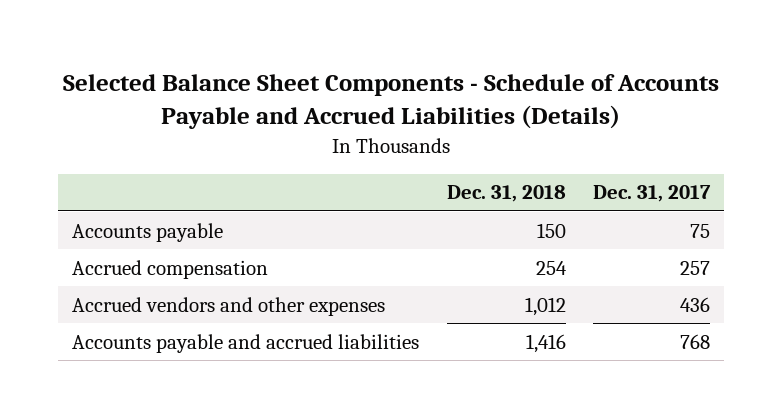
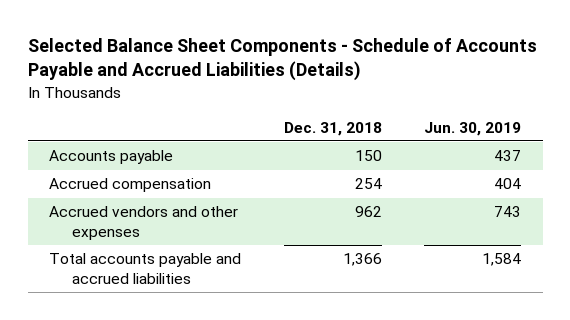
- | Dec. 31, 2018 | Dec. 31, 2017
+ | Dec. 31, 2018 | Jun. 30, 2019
- Accrued vendors and other expenses | 1,012 | 436
- Accounts payable and accrued liabilities | 1,416 | 768
+ Accrued vendors and other expenses | 962 | 743
+ Total accounts payable and accrued liabilities | 1,366 | 1,584

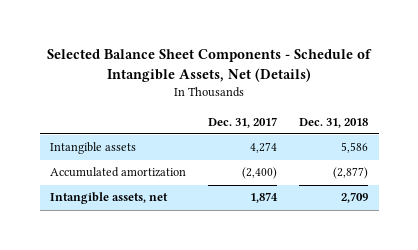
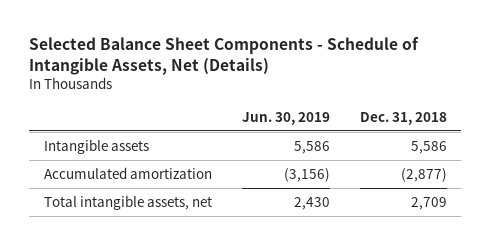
- | Dec. 31, 2017 | Dec. 31, 2018
+ | Jun. 30, 2019 | Dec. 31, 2018
- Intangible assets, net | 1,874 | 2,709
+ Total intangible assets, net | 2,430 | 2,709

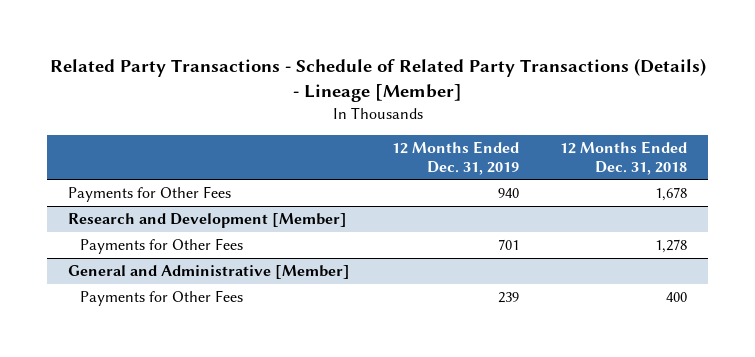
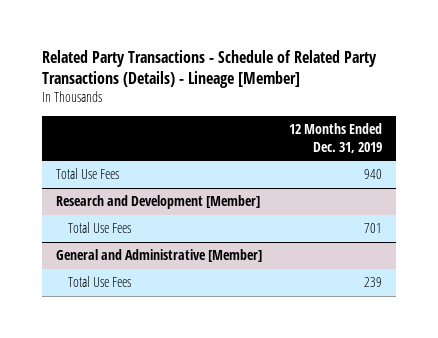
- | 12 Months Ended Dec. 31, 2019 | 12 Months Ended Dec. 31, 2018
+ | 12 Months Ended Dec. 31, 2019
- Payments for Other Fees | 940 | 1,678
+ Total Use Fees | 940
@ Research and Development [Member]
- Payments for Other Fees | 701 | 1,278
+ Total Use Fees | 701
@ General and Administrative [Member]
- Payments for Other Fees | 239 | 400
+ Total Use Fees | 239

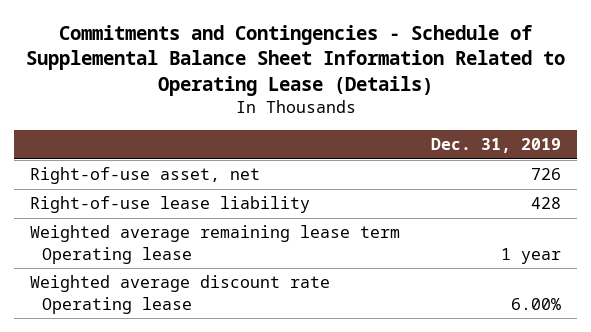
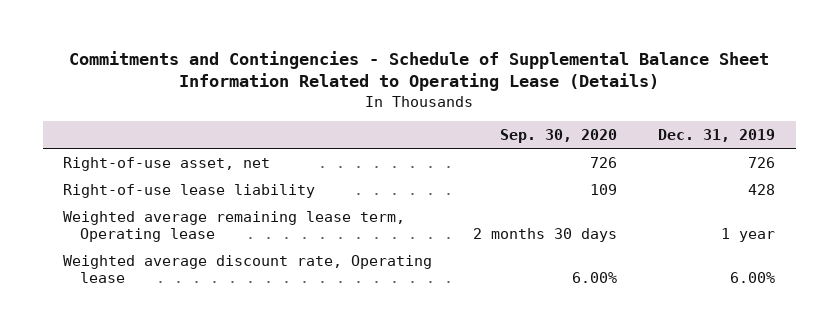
- | Dec. 31, 2019
+ | Sep. 30, 2020 | Dec. 31, 2019
- Weighted average remaining lease term Operating lease | 1 year
- Weighted average discount rate Operating lease | 6.00%
+ Weighted average remaining lease term, Operating lease | 2 months 30 days | 1 year
+ Weighted average discount rate, Operating lease | 6.00% | 6.00%

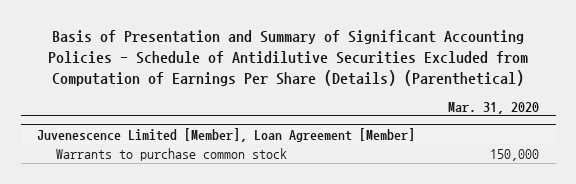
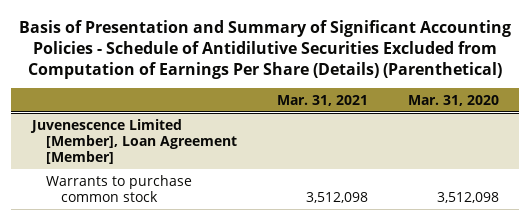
- | Mar. 31, 2020
+ | Mar. 31, 2021 | Mar. 31, 2020
@ Juvenescence Limited [Member], Loan Agreement [Member]
- Warrants to purchase common stock | 150,000
+ Warrants to purchase common stock | 3,512,098 | 3,512,098

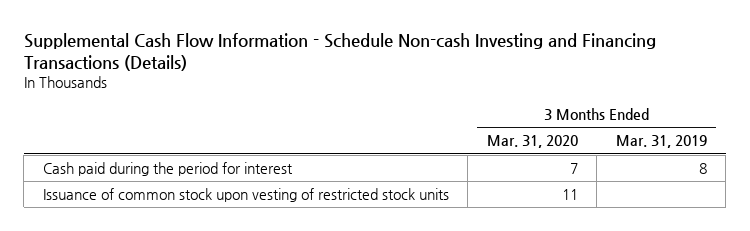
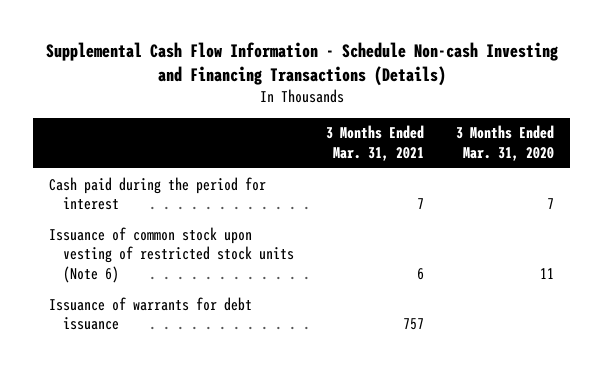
- | 3 Months Ended Mar. 31, 2020 | 3 Months Ended Mar. 31, 2019
+ | 3 Months Ended Mar. 31, 2021 | 3 Months Ended Mar. 31, 2020
- Issuance of common stock upon vesting of restricted stock units | 11 |
+ Issuance of common stock upon vesting of restricted stock units (Note 6) | 6 | 11
+ Issuance of warrants for debt issuance | 757 |

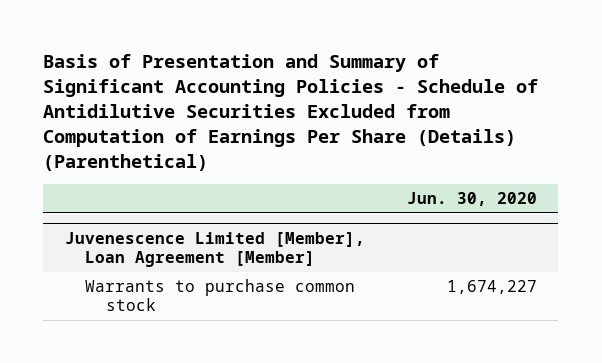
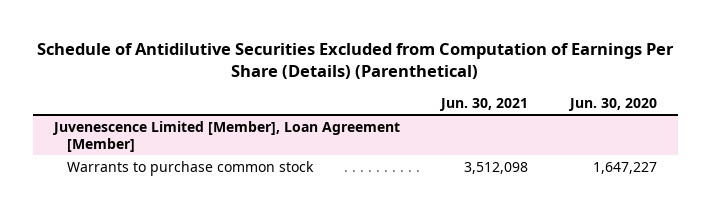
- Basis of Presentation and Summary of Significant Accounting Policies - Schedule of Antidilutive Securities Excluded from Computation of Earnings Per Share (Details) (Parenthetical)
+ Schedule of Antidilutive Securities Excluded from Computation of Earnings Per Share (Details) (Parenthetical)
- | Jun. 30, 2020
+ | Jun. 30, 2021 | Jun. 30, 2020
@ Juvenescence Limited [Member], Loan Agreement [Member]
- Warrants to purchase common stock | 1,674,227
+ Warrants to purchase common stock | 3,512,098 | 1,647,227

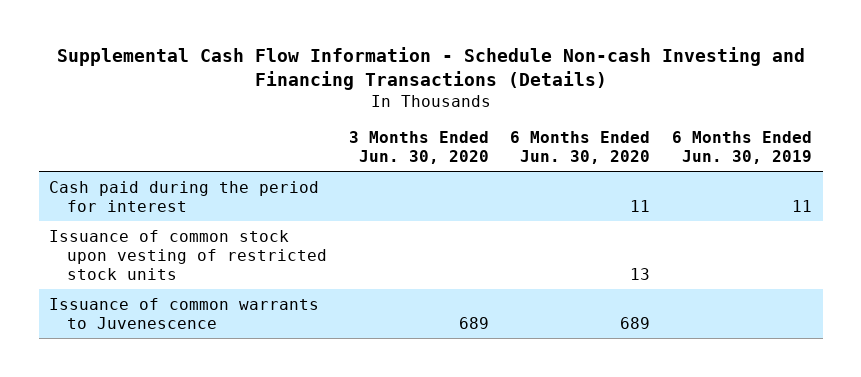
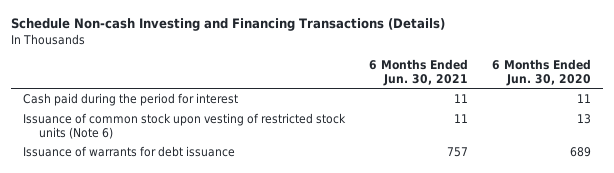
- Supplemental Cash Flow Information - Schedule Non-cash Investing and Financing Transactions (Details)
+ Schedule Non-cash Investing and Financing Transactions (Details)
- | 3 Months Ended Jun. 30, 2020 | 6 Months Ended Jun. 30, 2020 | 6 Months Ended Jun. 30, 2019
+ | 6 Months Ended Jun. 30, 2021 | 6 Months Ended Jun. 30, 2020
- Issuance of common stock upon vesting of restricted stock units | | 13 |
- Issuance of common warrants to Juvenescence | 689 | 689 |
+ Issuance of common stock upon vesting of restricted stock units (Note 6) | 11 | 13
+ Issuance of warrants for debt issuance | 757 | 689

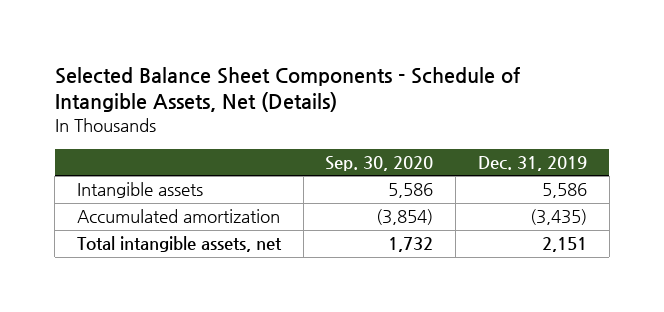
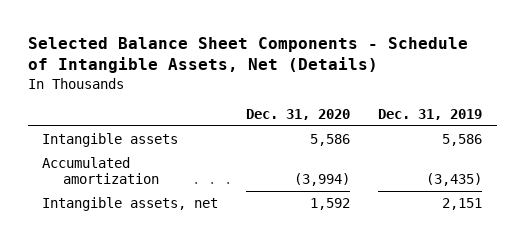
- | Sep. 30, 2020 | Dec. 31, 2019
+ | Dec. 31, 2020 | Dec. 31, 2019
- Total intangible assets, net | 1,732 | 2,151
+ Intangible assets, net | 1,592 | 2,151

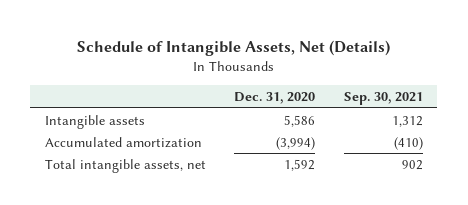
- Selected Balance Sheet Components - Schedule of Intangible Assets, Net (Details)
+ Schedule of Intangible Assets, Net (Details)
- | Dec. 31, 2020 | Dec. 31, 2019
+ | Dec. 31, 2020 | Sep. 30, 2021
- Intangible assets, net | 1,592 | 2,151
+ Total intangible assets, net | 1,592 | 902

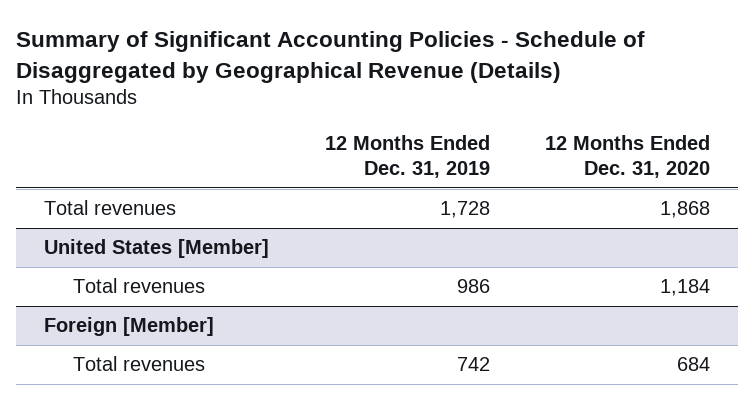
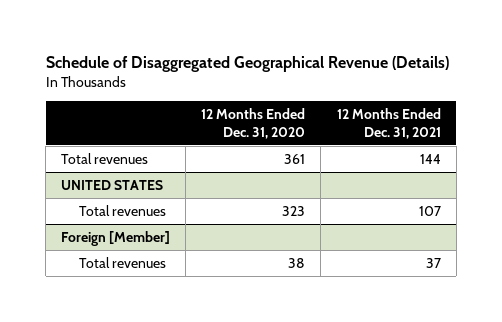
- Summary of Significant Accounting Policies - Schedule of Disaggregated by Geographical Revenue (Details)
+ Schedule of Disaggregated Geographical Revenue (Details)
- | 12 Months Ended Dec. 31, 2019 | 12 Months Ended Dec. 31, 2020
+ | 12 Months Ended Dec. 31, 2020 | 12 Months Ended Dec. 31, 2021
- Total revenues | 1,728 | 1,868
- United States [Member]
- Total revenues | 986 | 1,184
+ Total revenues | 361 | 144
+ UNITED STATES
+ Total revenues | 323 | 107
@ Foreign [Member]
- Total revenues | 742 | 684
+ Total revenues | 38 | 37

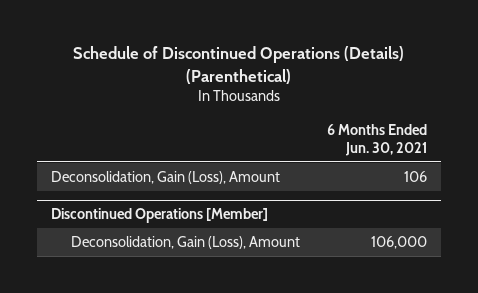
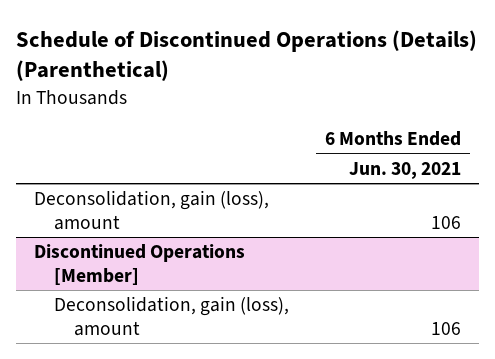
- Deconsolidation, Gain (Loss), Amount | 106
+ Deconsolidation, gain (loss), amount | 106
@ Discontinued Operations [Member]
- Deconsolidation, Gain (Loss), Amount | 106,000
+ Deconsolidation, gain (loss), amount | 106

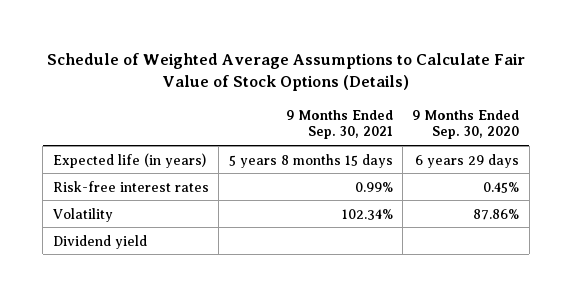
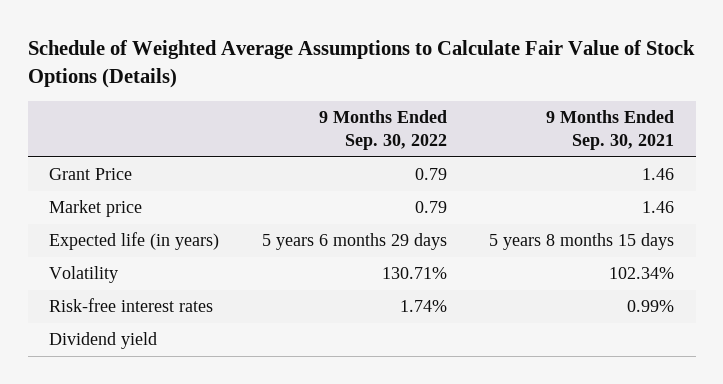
- | 9 Months Ended Sep. 30, 2021 | 9 Months Ended Sep. 30, 2020
+ | 9 Months Ended Sep. 30, 2022 | 9 Months Ended Sep. 30, 2021
+ Grant Price | 0.79 | 1.46
+ Market price | 0.79 | 1.46
moved down: Risk-free interest rates | 1.74% | 0.99%

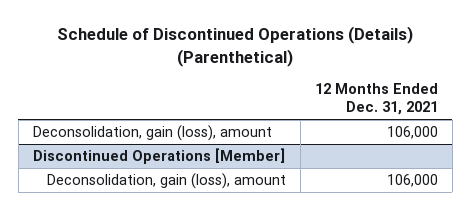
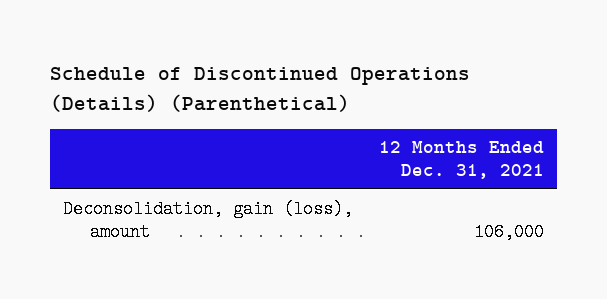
- Discontinued Operations [Member]
- Deconsolidation, gain (loss), amount | 106,000

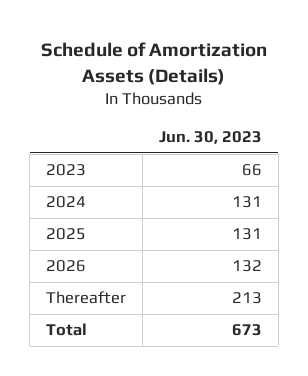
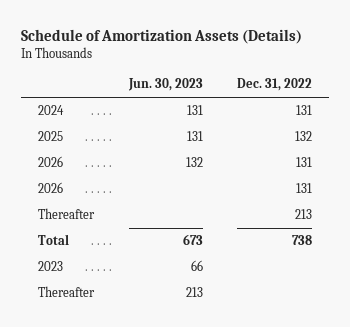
- | Jun. 30, 2023
+ | Jun. 30, 2023 | Dec. 31, 2022
+ 2026 | | 131
+ Thereafter | | 213
moved down: 2023 | 66 |
moved down: Thereafter | 213 |

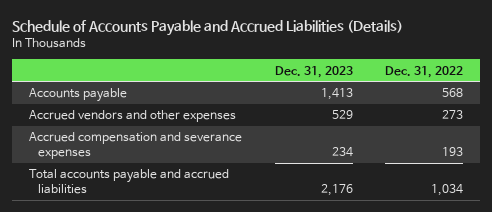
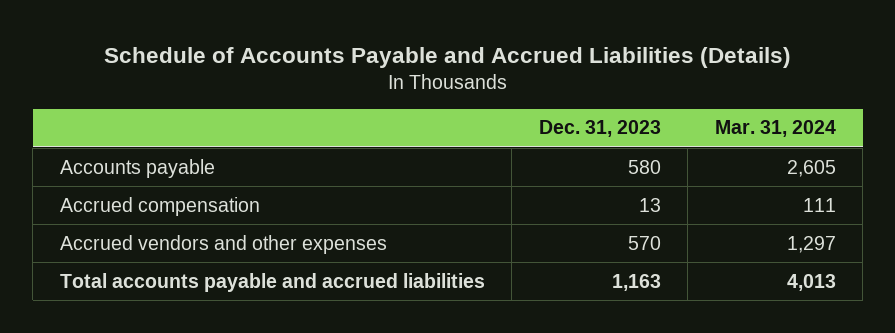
- | Dec. 31, 2023 | Dec. 31, 2022
+ | Dec. 31, 2023 | Mar. 31, 2024
- Accounts payable | 1,413 | 568
- Accrued vendors and other expenses | 529 | 273
- Accrued compensation and severance expenses | 234 | 193
- Total accounts payable and accrued liabilities | 2,176 | 1,034
+ Accounts payable | 580 | 2,605
+ Accrued compensation | 13 | 111
+ Accrued vendors and other expenses | 570 | 1,297
+ Total accounts payable and accrued liabilities | 1,163 | 4,013

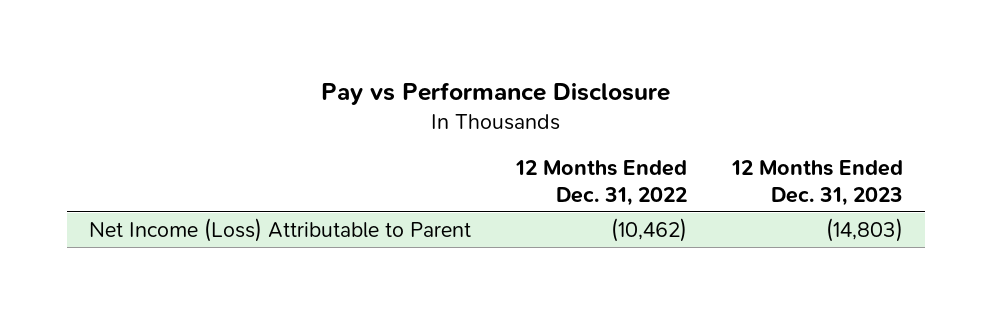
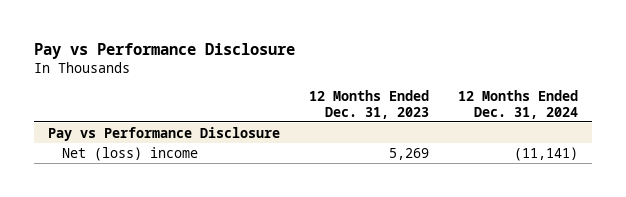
- | 12 Months Ended Dec. 31, 2022 | 12 Months Ended Dec. 31, 2023
+ | 12 Months Ended Dec. 31, 2023 | 12 Months Ended Dec. 31, 2024
- Net Income (Loss) Attributable to Parent | (10,462) | (14,803)
+ Pay vs Performance Disclosure
+ Net (loss) income | 5,269 | (11,141)

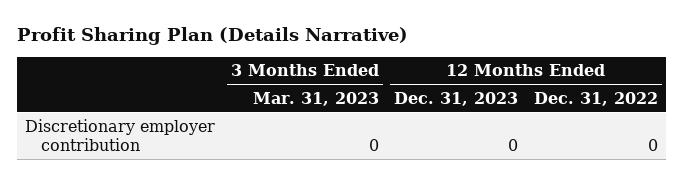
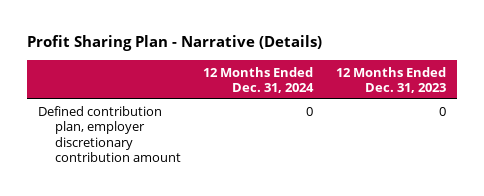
- Profit Sharing Plan (Details Narrative)
+ Profit Sharing Plan - Narrative (Details)
- | 3 Months Ended Mar. 31, 2023 | 12 Months Ended Dec. 31, 2023 | 12 Months Ended Dec. 31, 2022
+ | 12 Months Ended Dec. 31, 2024 | 12 Months Ended Dec. 31, 2023
- Discretionary employer contribution | 0 | 0 | 0
+ Defined contribution plan, employer discretionary contribution amount | 0 | 0

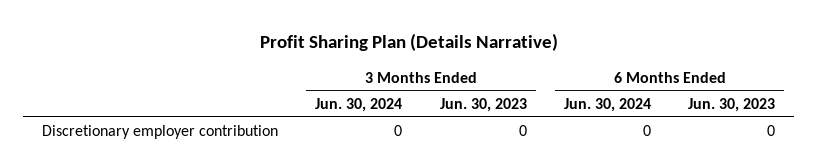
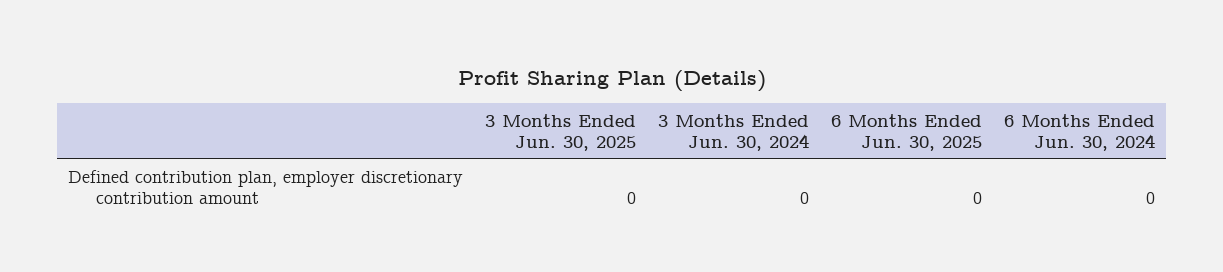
- Profit Sharing Plan (Details Narrative)
+ Profit Sharing Plan (Details)
- | 3 Months Ended Jun. 30, 2024 | 3 Months Ended Jun. 30, 2023 | 6 Months Ended Jun. 30, 2024 | 6 Months Ended Jun. 30, 2023
+ | 3 Months Ended Jun. 30, 2025 | 3 Months Ended Jun. 30, 2024 | 6 Months Ended Jun. 30, 2025 | 6 Months Ended Jun. 30, 2024
- Discretionary employer contribution | 0 | 0 | 0 | 0
+ Defined contribution plan, employer discretionary contribution amount | 0 | 0 | 0 | 0

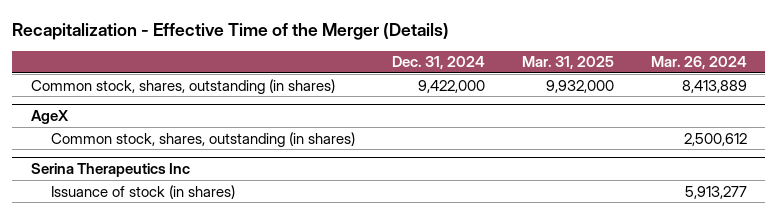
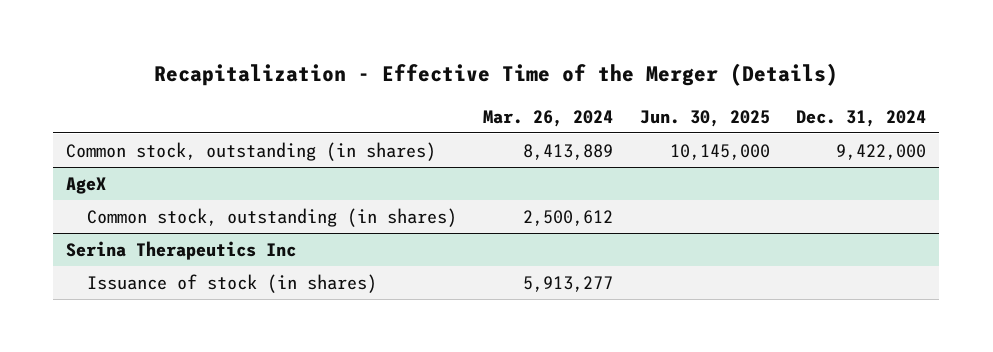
- | Dec. 31, 2024 | Mar. 31, 2025 | Mar. 26, 2024
+ | Mar. 26, 2024 | Jun. 30, 2025 | Dec. 31, 2024
- Common stock, shares, outstanding (in shares) | 9,422,000 | 9,932,000 | 8,413,889
+ Common stock, outstanding (in shares) | 8,413,889 | 10,145,000 | 9,422,000
@ AgeX
- Common stock, shares, outstanding (in shares) | | | 2,500,612
+ Common stock, outstanding (in shares) | 2,500,612 | |

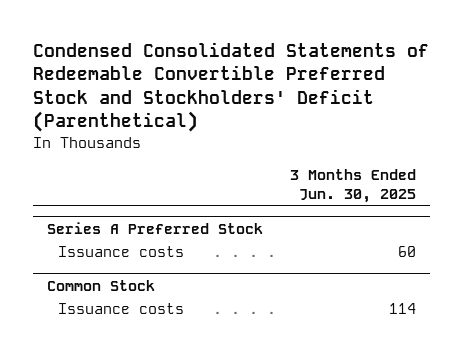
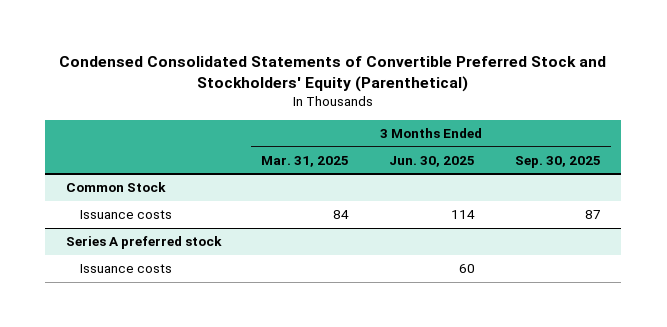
- Condensed Consolidated Statements of Redeemable Convertible Preferred Stock and Stockholders' Deficit (Parenthetical)
+ Condensed Consolidated Statements of Convertible Preferred Stock and Stockholders' Equity (Parenthetical)
- | 3 Months Ended Jun. 30, 2025
+ | 3 Months Ended Mar. 31, 2025 | 3 Months Ended Jun. 30, 2025 | 3 Months Ended Sep. 30, 2025
- Series A Preferred Stock
- Issuance costs | 60
+ Series A preferred stock
+ Issuance costs | | 60 |

